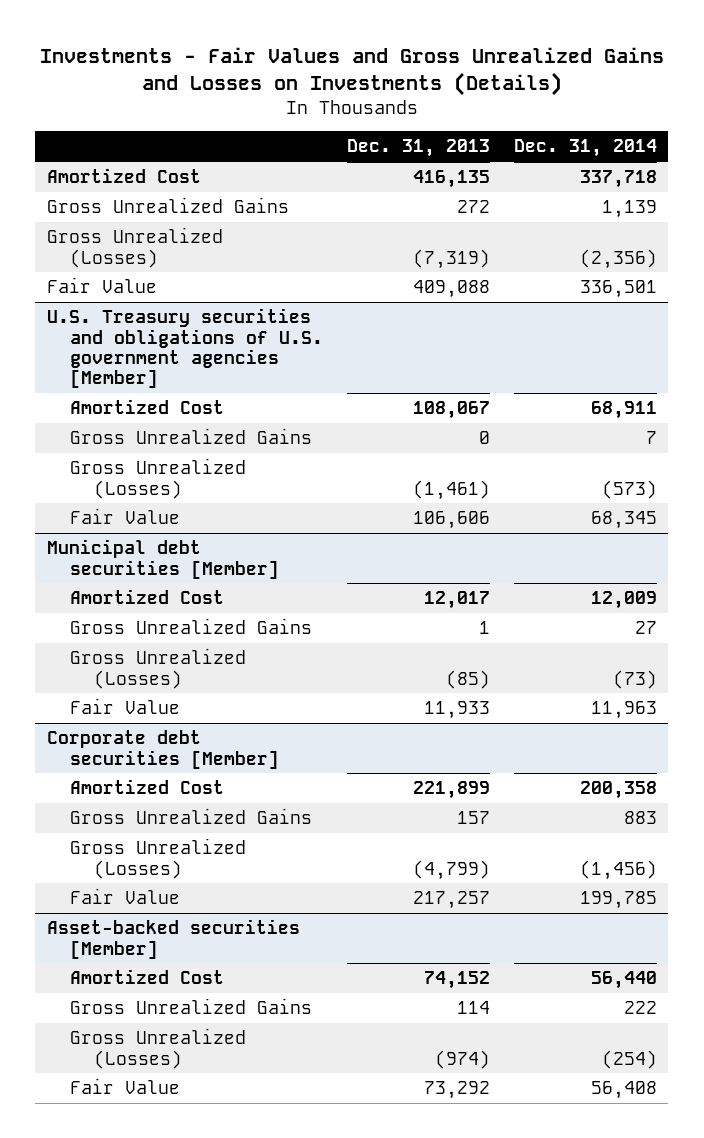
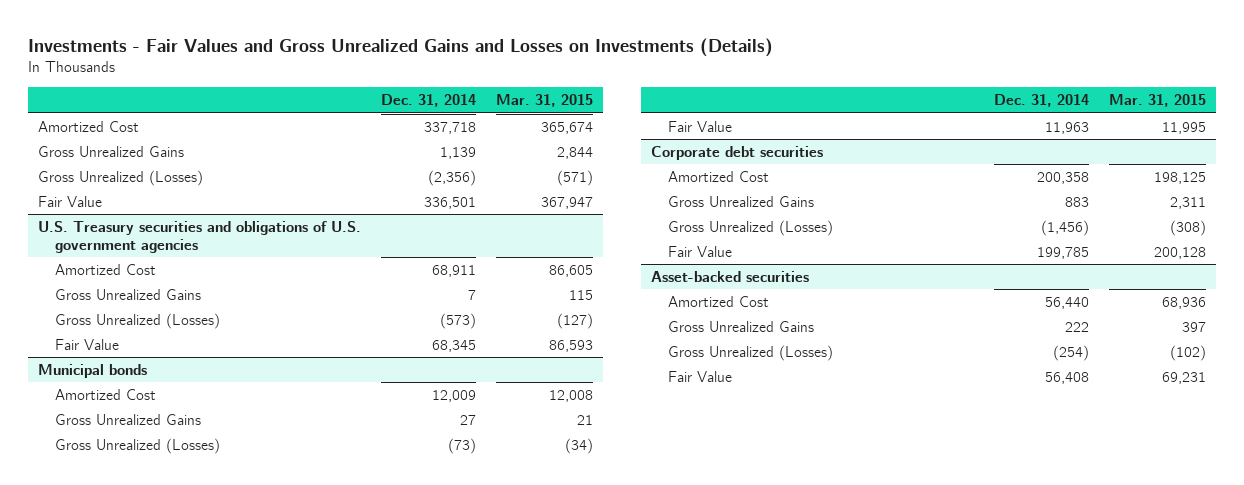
- | Dec. 31, 2013 | Dec. 31, 2014
+ | Dec. 31, 2014 | Mar. 31, 2015
- U.S. Treasury securities and obligations of U.S. government agencies [Member]
+ U.S. Treasury securities and obligations of U.S. government agencies
- Municipal debt securities [Member]
+ Municipal bonds
- Corporate debt securities [Member]
+ Corporate debt securities
- Asset-backed securities [Member]
+ Asset-backed securities

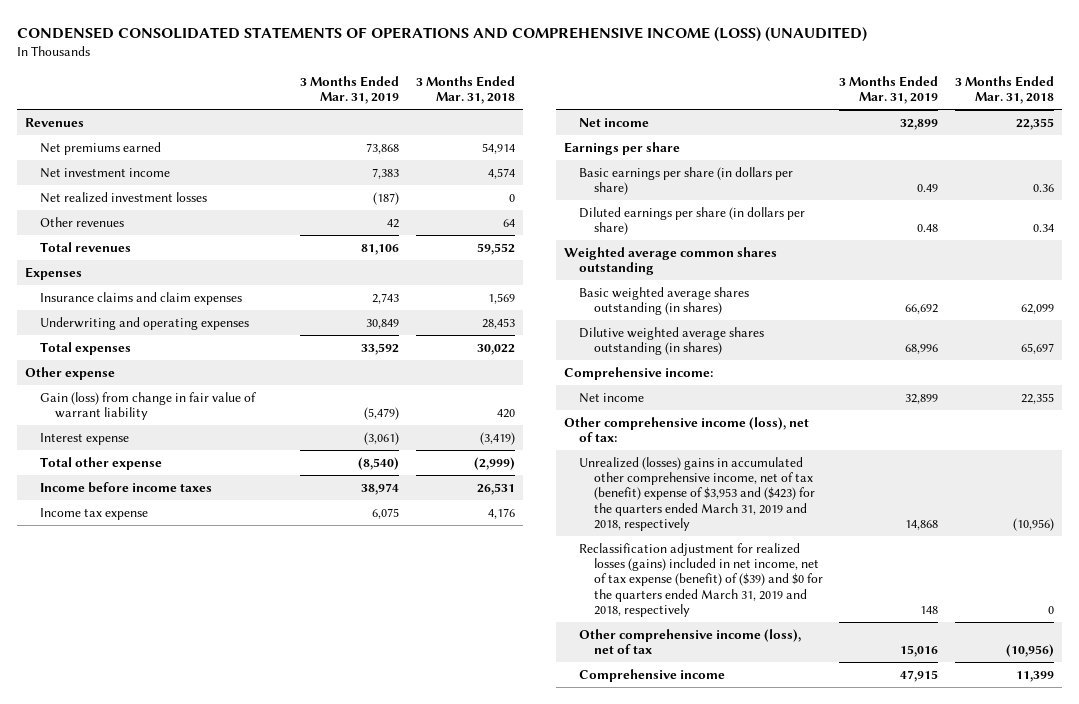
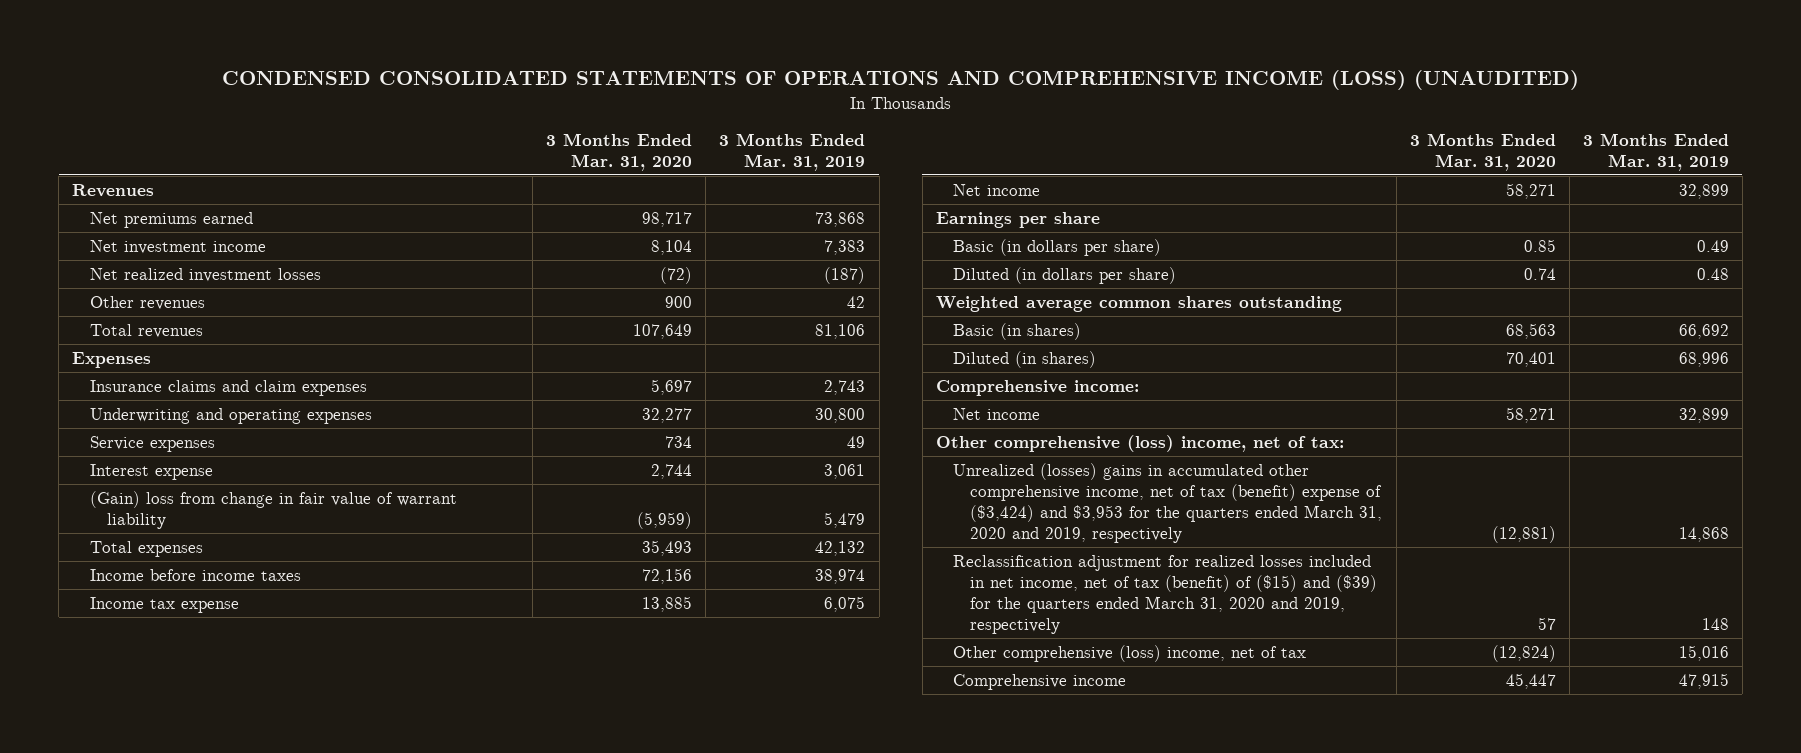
- | 3 Months Ended Mar. 31, 2019 | 3 Months Ended Mar. 31, 2018
+ | 3 Months Ended Mar. 31, 2020 | 3 Months Ended Mar. 31, 2019
- Underwriting and operating expenses | 30,849 | 28,453
- Total expenses | 33,592 | 30,022
- Other expense
- Gain (loss) from change in fair value of warrant liability | (5,479) | 420
- Interest expense | (3,061) | (3,419)
- Total other expense | (8,540) | (2,999)
+ Underwriting and operating expenses | 32,277 | 30,800
+ Service expenses | 734 | 49
+ Interest expense | 2,744 | 3,061
+ (Gain) loss from change in fair value of warrant liability | (5,959) | 5,479
+ Total expenses | 35,493 | 42,132
- Basic earnings per share (in dollars per share) | 0.49 | 0.36
- Diluted earnings per share (in dollars per share) | 0.48 | 0.34
+ Basic (in dollars per share) | 0.85 | 0.49
+ Diluted (in dollars per share) | 0.74 | 0.48
- Basic weighted average shares outstanding (in shares) | 66,692 | 62,099
- Dilutive weighted average shares outstanding (in shares) | 68,996 | 65,697
+ Basic (in shares) | 68,563 | 66,692
+ Diluted (in shares) | 70,401 | 68,996
- Other comprehensive income (loss), net of tax:
- Unrealized (losses) gains in accumulated other comprehensive income, net of tax (benefit) expense of $3,953 and ($423) for the quarters ended March 31, 2019 and 2018, respectively | 14,868 | (10,956)
- Reclassification adjustment for realized losses (gains) included in net income, net of tax expense (benefit) of ($39) and $0 for the quarters ended March 31, 2019 and 2018, respectively | 148 | 0
- Other comprehensive income (loss), net of tax | 15,016 | (10,956)
+ Other comprehensive (loss) income, net of tax:
+ Unrealized (losses) gains in accumulated other comprehensive income, net of tax (benefit) expense of ($3,424) and $3,953 for the quarters ended March 31, 2020 and 2019, respectively | (12,881) | 14,868
+ Reclassification adjustment for realized losses included in net income, net of tax (benefit) of ($15) and ($39) for the quarters ended March 31, 2020 and 2019, respectively | 57 | 148
+ Other comprehensive (loss) income, net of tax | (12,824) | 15,016

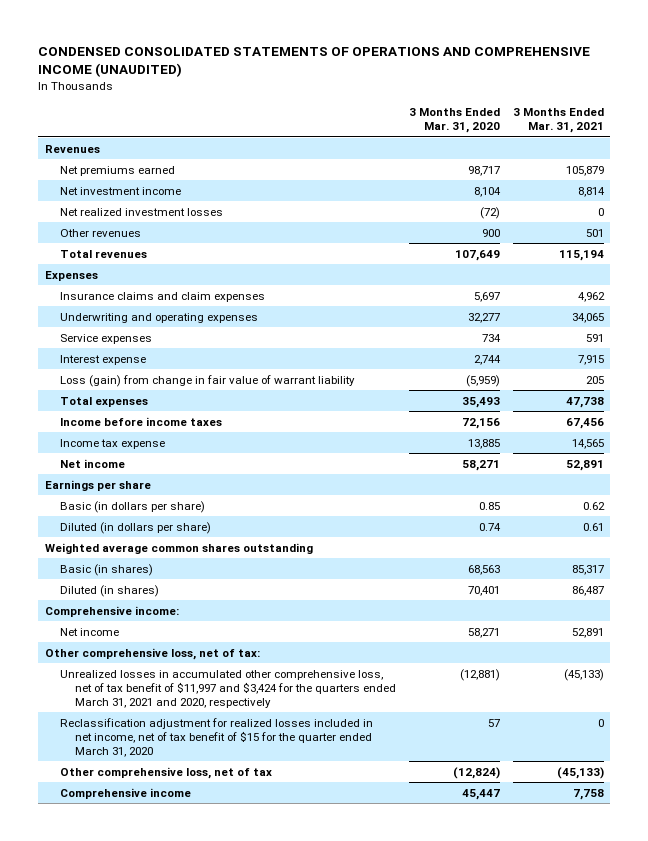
- CONDENSED CONSOLIDATED STATEMENTS OF OPERATIONS AND COMPREHENSIVE INCOME (LOSS) (UNAUDITED)
+ CONDENSED CONSOLIDATED STATEMENTS OF OPERATIONS AND COMPREHENSIVE INCOME (UNAUDITED)
- | 3 Months Ended Mar. 31, 2020 | 3 Months Ended Mar. 31, 2019
+ | 3 Months Ended Mar. 31, 2020 | 3 Months Ended Mar. 31, 2021
- (Gain) loss from change in fair value of warrant liability | (5,959) | 5,479
+ Loss (gain) from change in fair value of warrant liability | (5,959) | 205
- Other comprehensive (loss) income, net of tax:
- Unrealized (losses) gains in accumulated other comprehensive income, net of tax (benefit) expense of ($3,424) and $3,953 for the quarters ended March 31, 2020 and 2019, respectively | (12,881) | 14,868
- Reclassification adjustment for realized losses included in net income, net of tax (benefit) of ($15) and ($39) for the quarters ended March 31, 2020 and 2019, respectively | 57 | 148
- Other comprehensive (loss) income, net of tax | (12,824) | 15,016
+ Other comprehensive loss, net of tax:
+ Unrealized losses in accumulated other comprehensive loss, net of tax benefit of $11,997 and $3,424 for the quarters ended March 31, 2021 and 2020, respectively | (12,881) | (45,133)
+ Reclassification adjustment for realized losses included in net income, net of tax benefit of $15 for the quarter ended March 31, 2020 | 57 | 0
+ Other comprehensive loss, net of tax | (12,824) | (45,133)

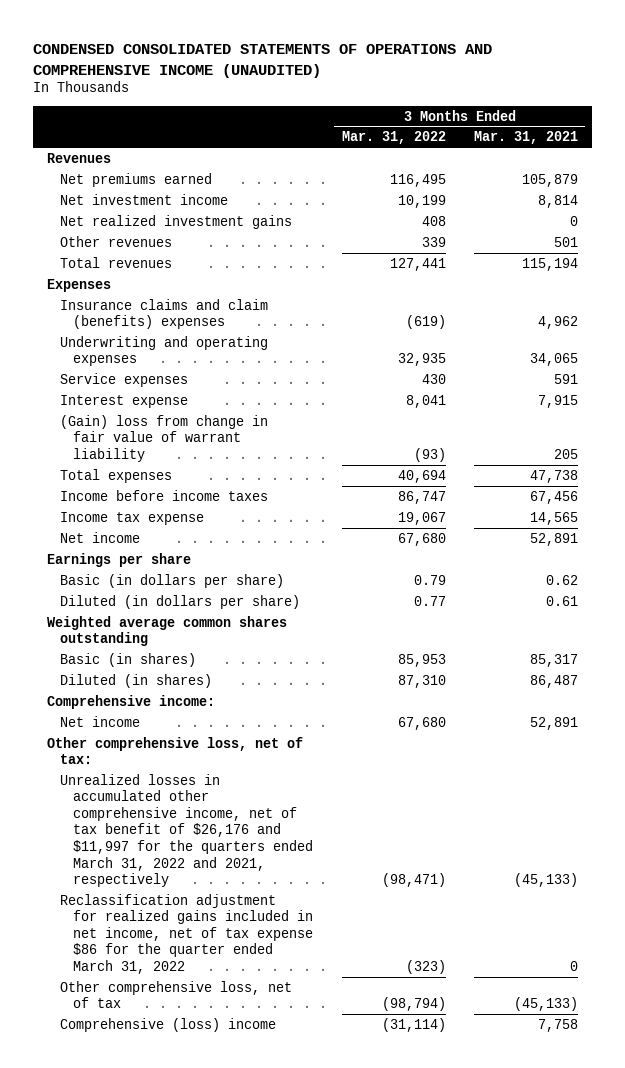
- | 3 Months Ended Mar. 31, 2020 | 3 Months Ended Mar. 31, 2021
+ | 3 Months Ended Mar. 31, 2022 | 3 Months Ended Mar. 31, 2021
- Net realized investment losses | (72) | 0
+ Net realized investment gains | 408 | 0
- Insurance claims and claim expenses | 5,697 | 4,962
+ Insurance claims and claim (benefits) expenses | (619) | 4,962
- Loss (gain) from change in fair value of warrant liability | (5,959) | 205
+ (Gain) loss from change in fair value of warrant liability | (93) | 205
- Unrealized losses in accumulated other comprehensive loss, net of tax benefit of $11,997 and $3,424 for the quarters ended March 31, 2021 and 2020, respectively | (12,881) | (45,133)
- Reclassification adjustment for realized losses included in net income, net of tax benefit of $15 for the quarter ended March 31, 2020 | 57 | 0
+ Unrealized losses in accumulated other comprehensive income, net of tax benefit of $26,176 and $11,997 for the quarters ended March 31, 2022 and 2021, respectively | (98,471) | (45,133)
+ Reclassification adjustment for realized gains included in net income, net of tax expense $86 for the quarter ended March 31, 2022 | (323) | 0
- Comprehensive income | 45,447 | 7,758
+ Comprehensive (loss) income | (31,114) | 7,758

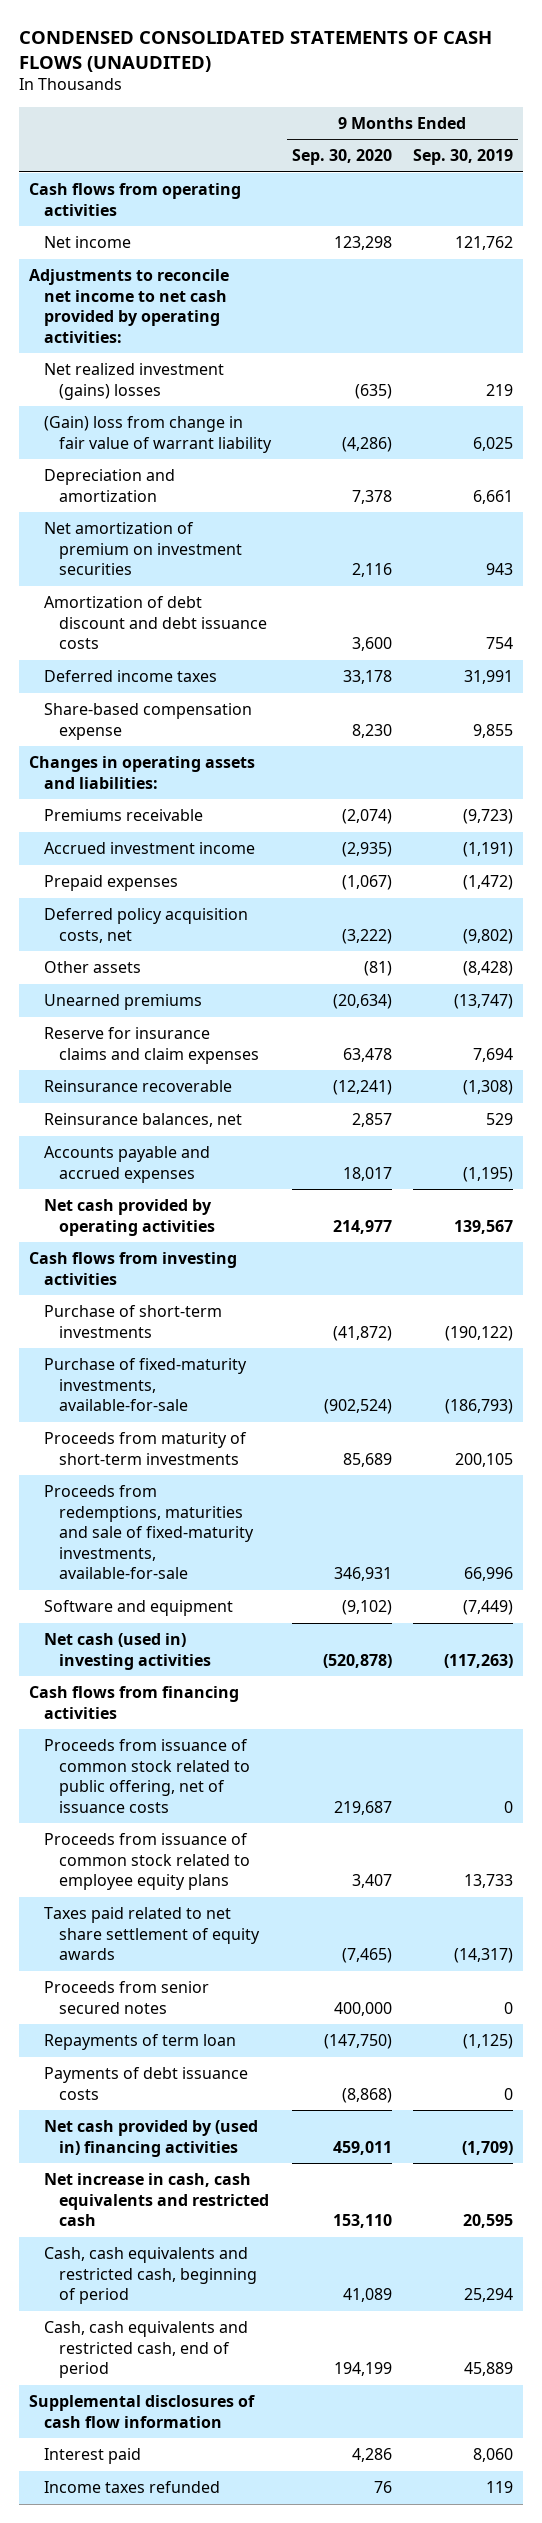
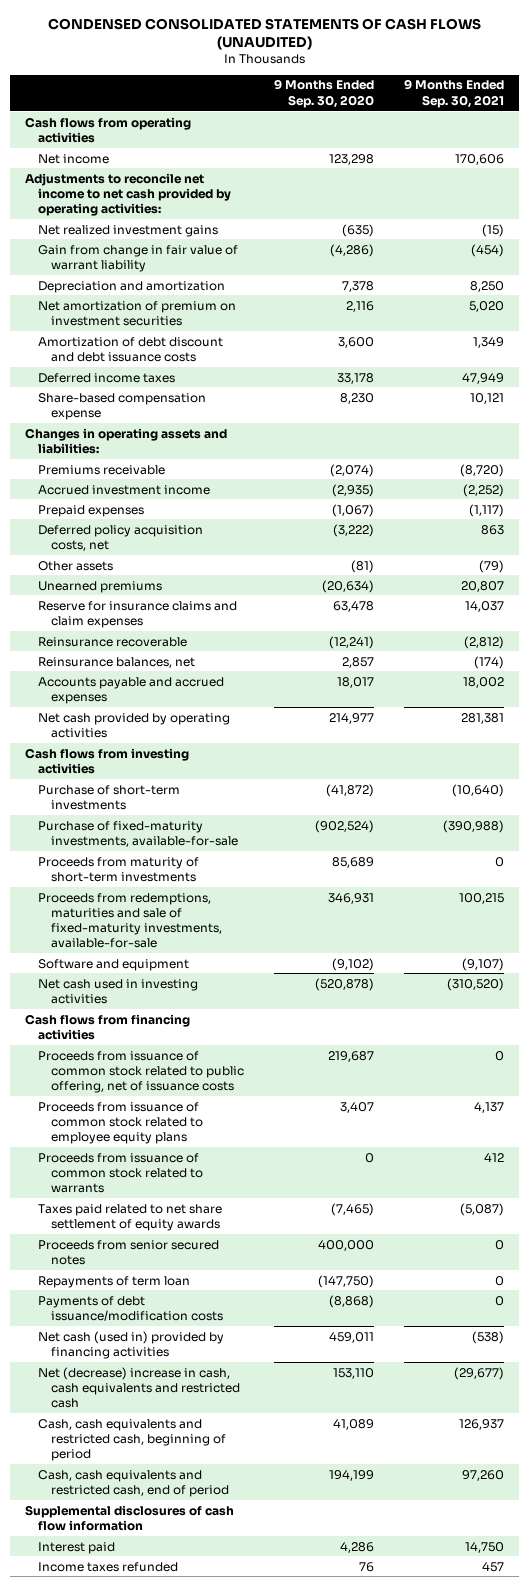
- | 9 Months Ended Sep. 30, 2020 | 9 Months Ended Sep. 30, 2019
+ | 9 Months Ended Sep. 30, 2020 | 9 Months Ended Sep. 30, 2021
- Net realized investment (gains) losses | (635) | 219
- (Gain) loss from change in fair value of warrant liability | (4,286) | 6,025
+ Net realized investment gains | (635) | (15)
+ Gain from change in fair value of warrant liability | (4,286) | (454)
- Net cash (used in) investing activities | (520,878) | (117,263)
+ Net cash used in investing activities | (520,878) | (310,520)
+ Proceeds from issuance of common stock related to warrants | 0 | 412
- Payments of debt issuance costs | (8,868) | 0
- Net cash provided by (used in) financing activities | 459,011 | (1,709)
- Net increase in cash, cash equivalents and restricted cash | 153,110 | 20,595
+ Payments of debt issuance/modification costs | (8,868) | 0
+ Net cash (used in) provided by financing activities | 459,011 | (538)
+ Net (decrease) increase in cash, cash equivalents and restricted cash | 153,110 | (29,677)

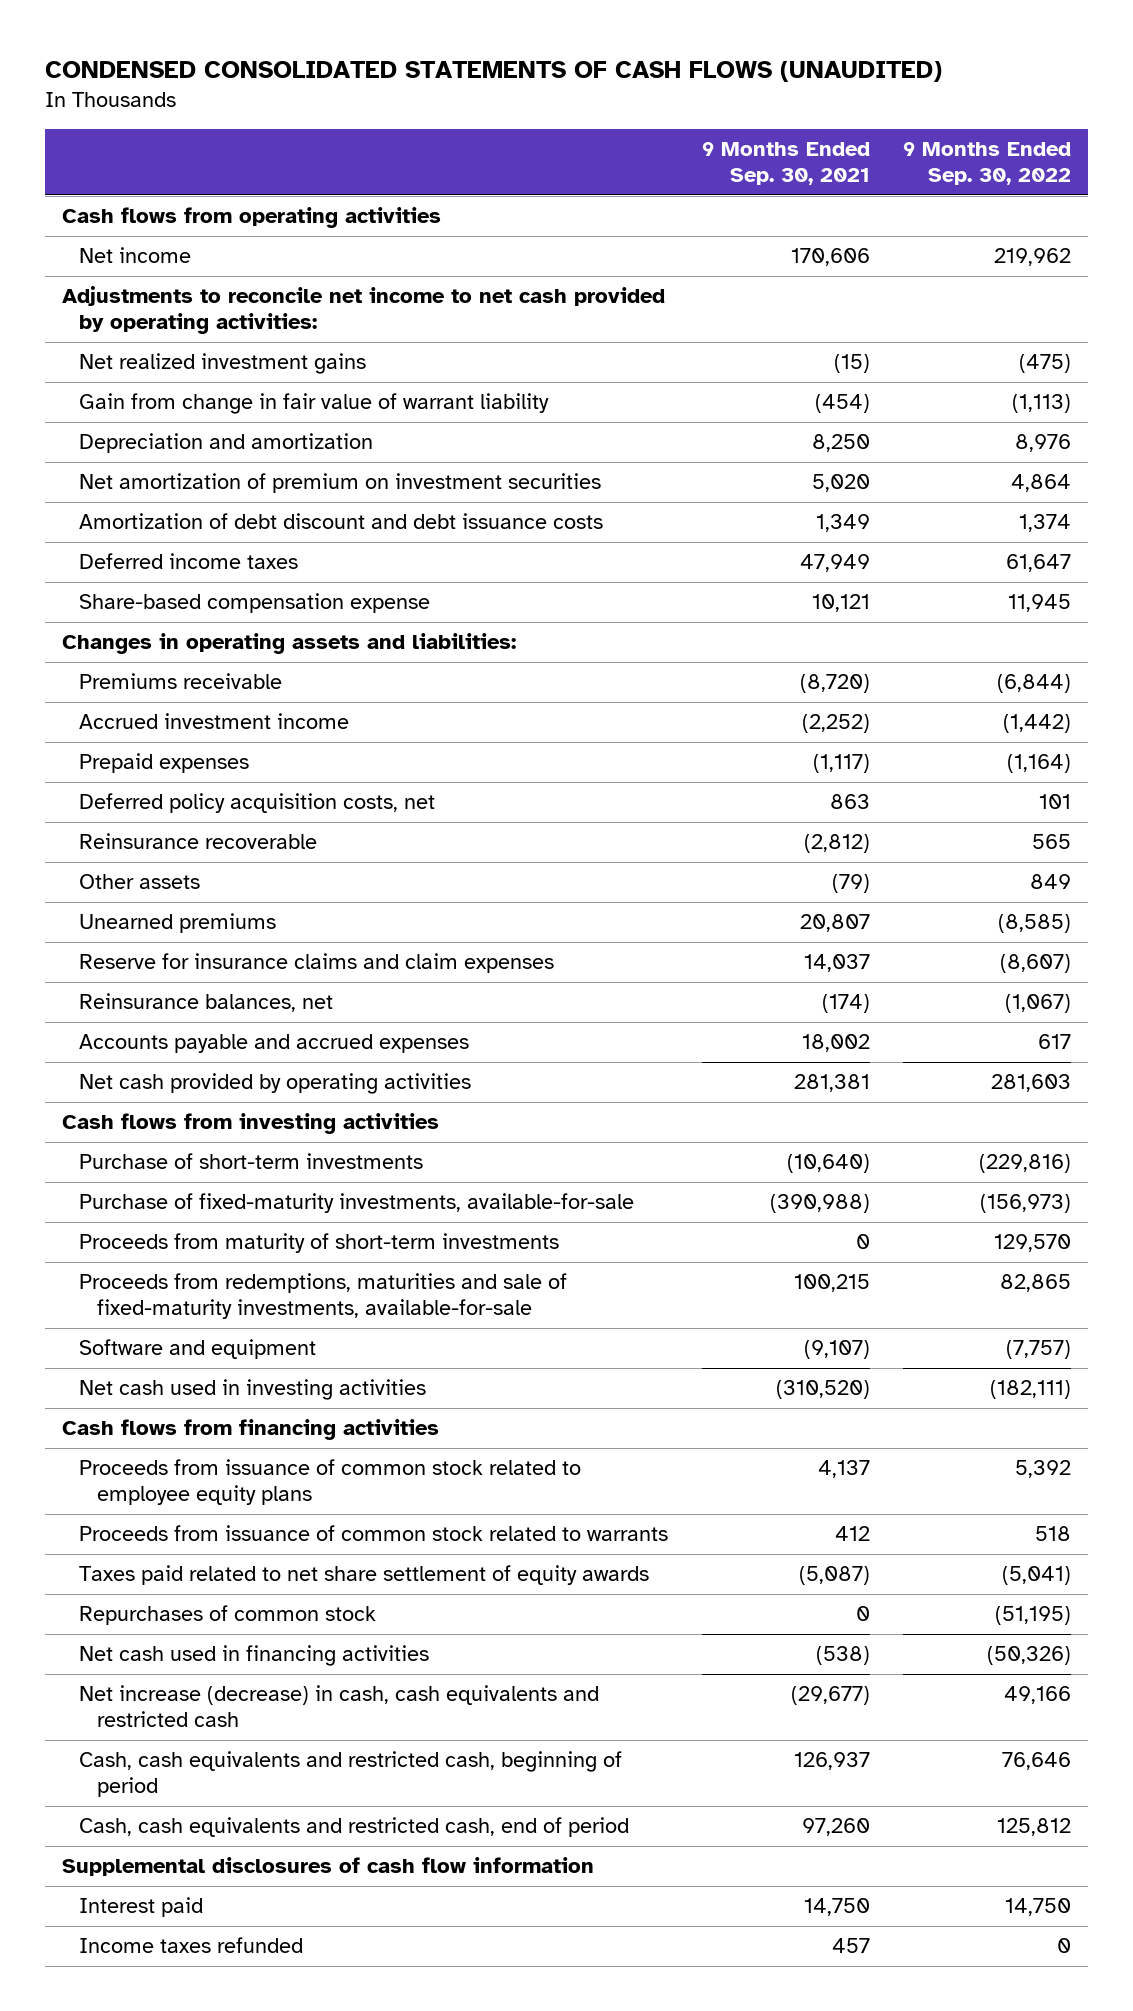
- | 9 Months Ended Sep. 30, 2020 | 9 Months Ended Sep. 30, 2021
+ | 9 Months Ended Sep. 30, 2021 | 9 Months Ended Sep. 30, 2022
moved up: Reinsurance recoverable | (2,812) | 565
- Proceeds from issuance of common stock related to public offering, net of issuance costs | 219,687 | 0
- Proceeds from senior secured notes | 400,000 | 0
- Repayments of term loan | (147,750) | 0
- Payments of debt issuance/modification costs | (8,868) | 0
- Net cash (used in) provided by financing activities | 459,011 | (538)
- Net (decrease) increase in cash, cash equivalents and restricted cash | 153,110 | (29,677)
+ Repurchases of common stock | 0 | (51,195)
+ Net cash used in financing activities | (538) | (50,326)
+ Net increase (decrease) in cash, cash equivalents and restricted cash | (29,677) | 49,166

